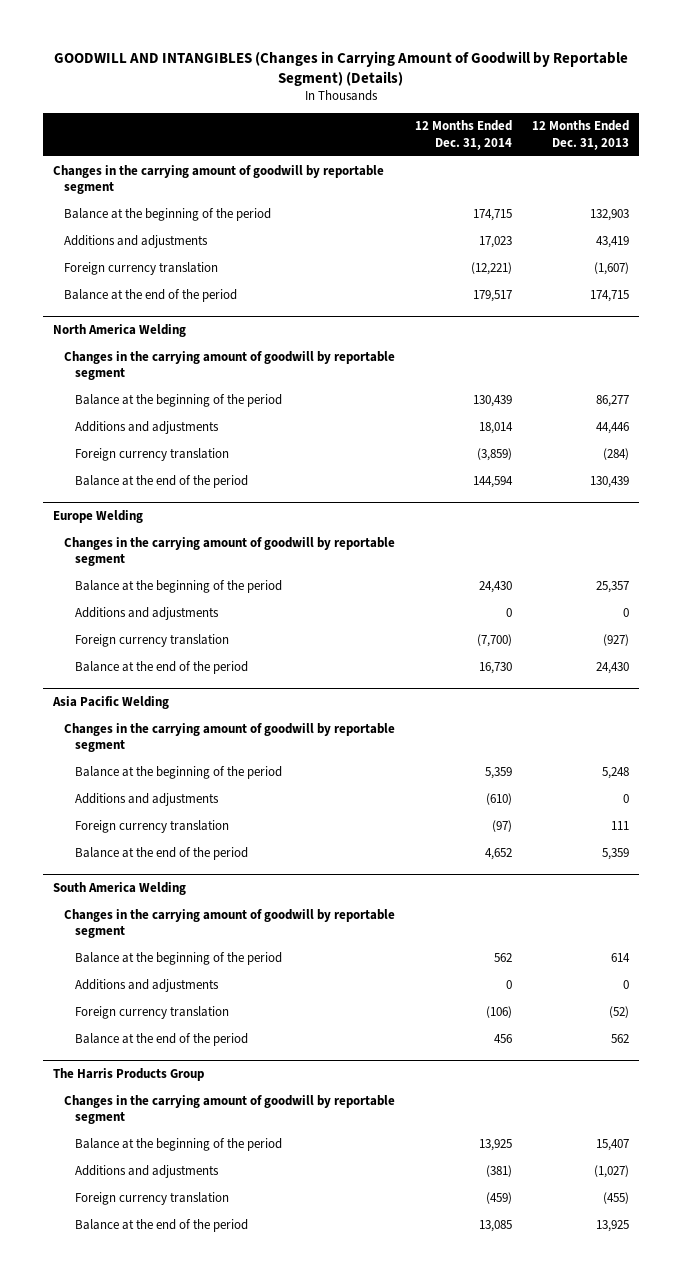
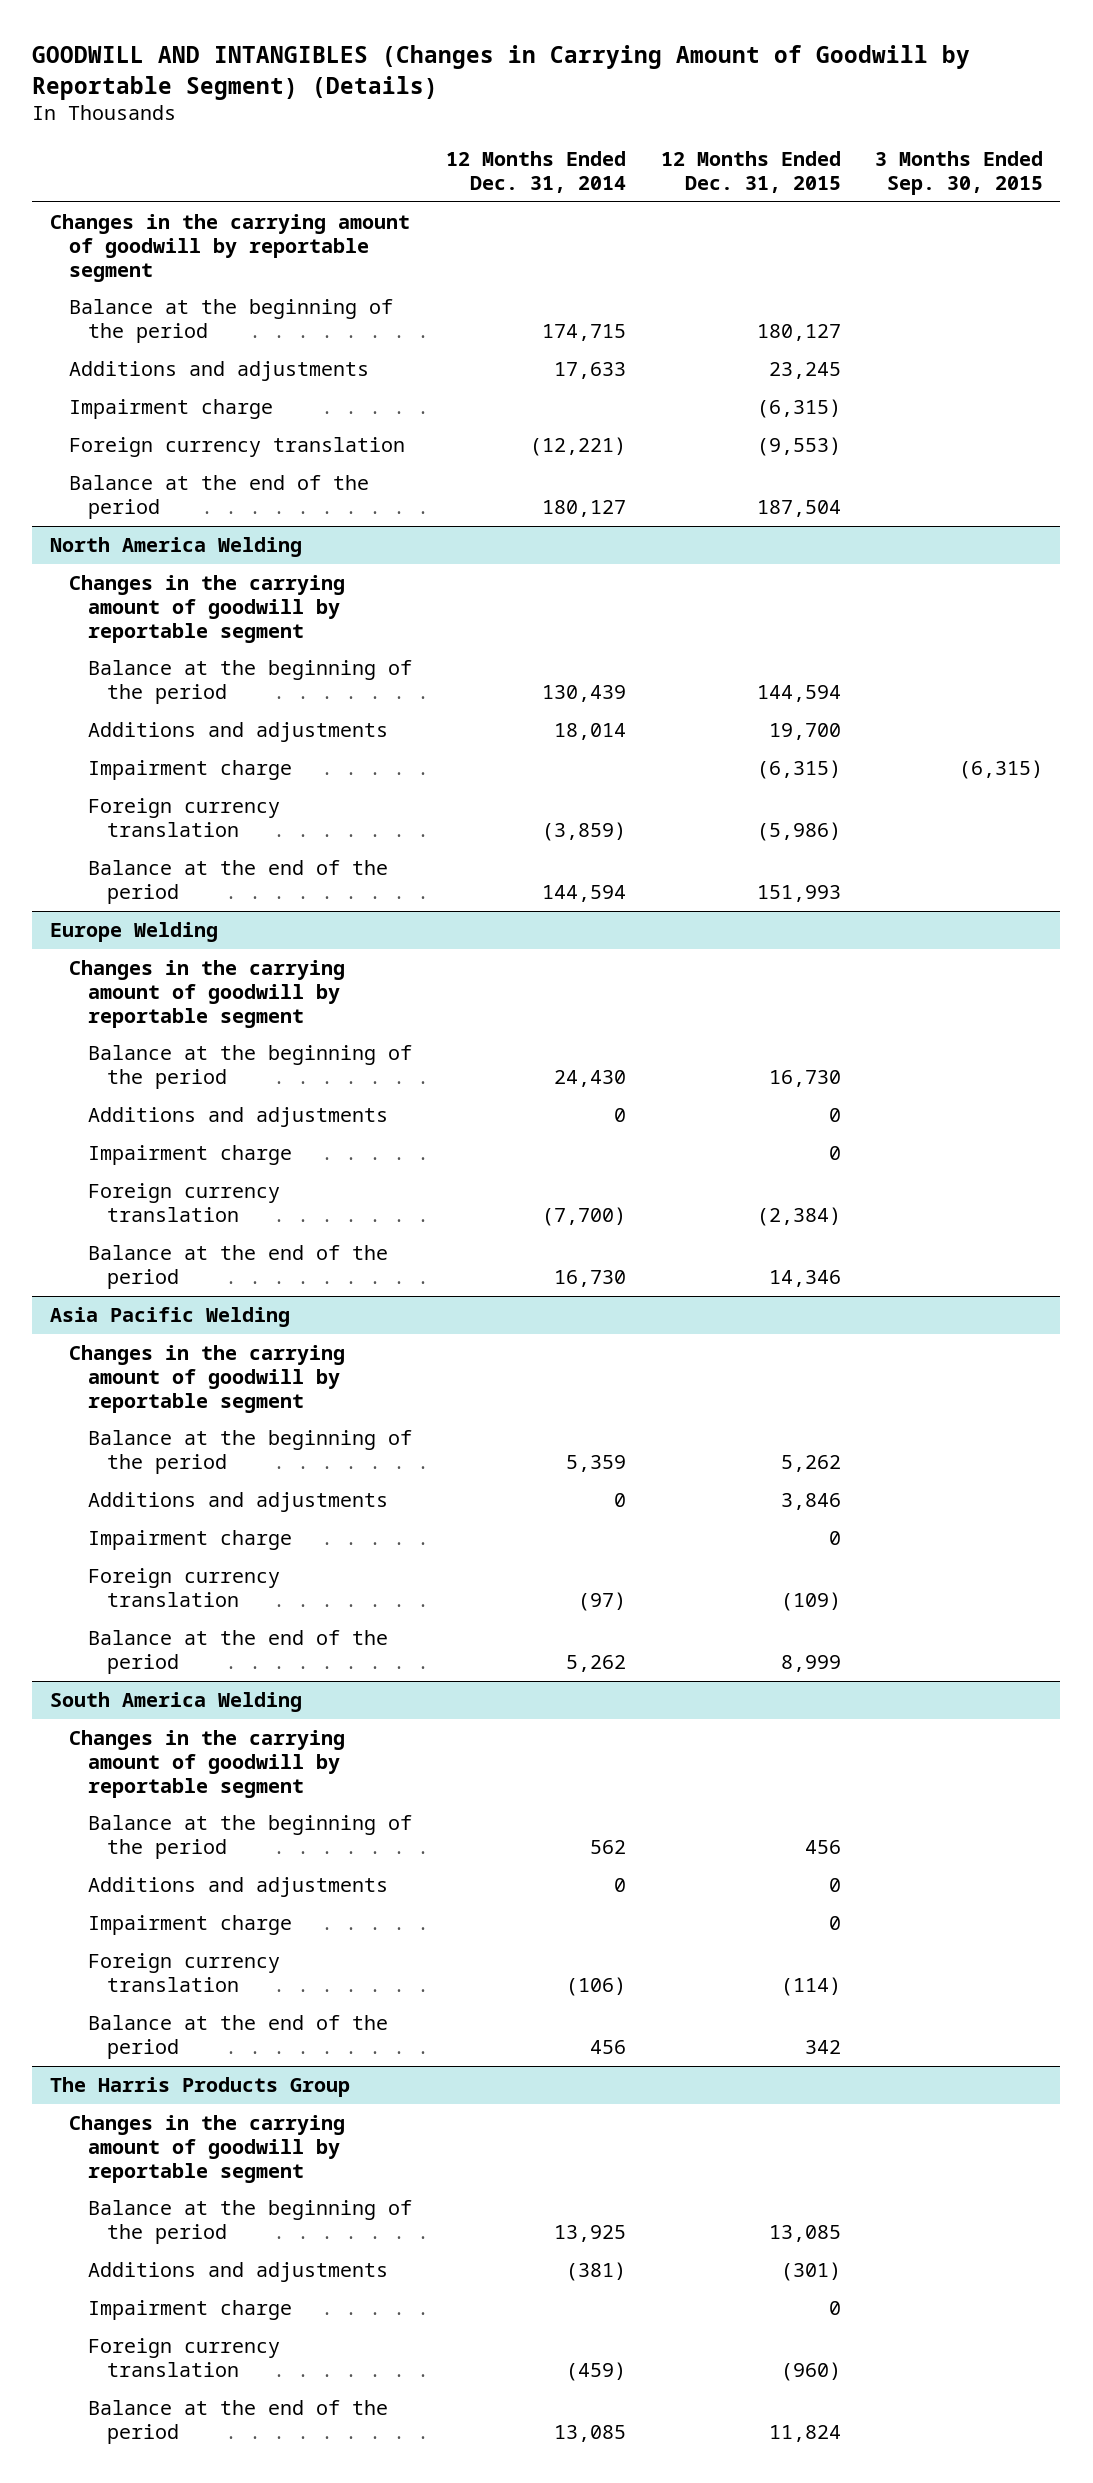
- | 12 Months Ended Dec. 31, 2014 | 12 Months Ended Dec. 31, 2013
+ | 12 Months Ended Dec. 31, 2014 | 12 Months Ended Dec. 31, 2015 | 3 Months Ended Sep. 30, 2015
- Additions and adjustments | 17,023 | 43,419
+ Additions and adjustments | 17,633 | 23,245 |
+ Impairment charge | | (6,315) |
- Balance at the end of the period | 179,517 | 174,715
+ Balance at the end of the period | 180,127 | 187,504 |
@ North America Welding
+ Impairment charge | | (6,315) | (6,315)
@ Europe Welding
+ Impairment charge | | 0 |
@ Asia Pacific Welding
- Additions and adjustments | (610) | 0
+ Additions and adjustments | 0 | 3,846 |
+ Impairment charge | | 0 |
- Balance at the end of the period | 4,652 | 5,359
+ Balance at the end of the period | 5,262 | 8,999 |
@ South America Welding
+ Impairment charge | | 0 |
@ The Harris Products Group
+ Impairment charge | | 0 |

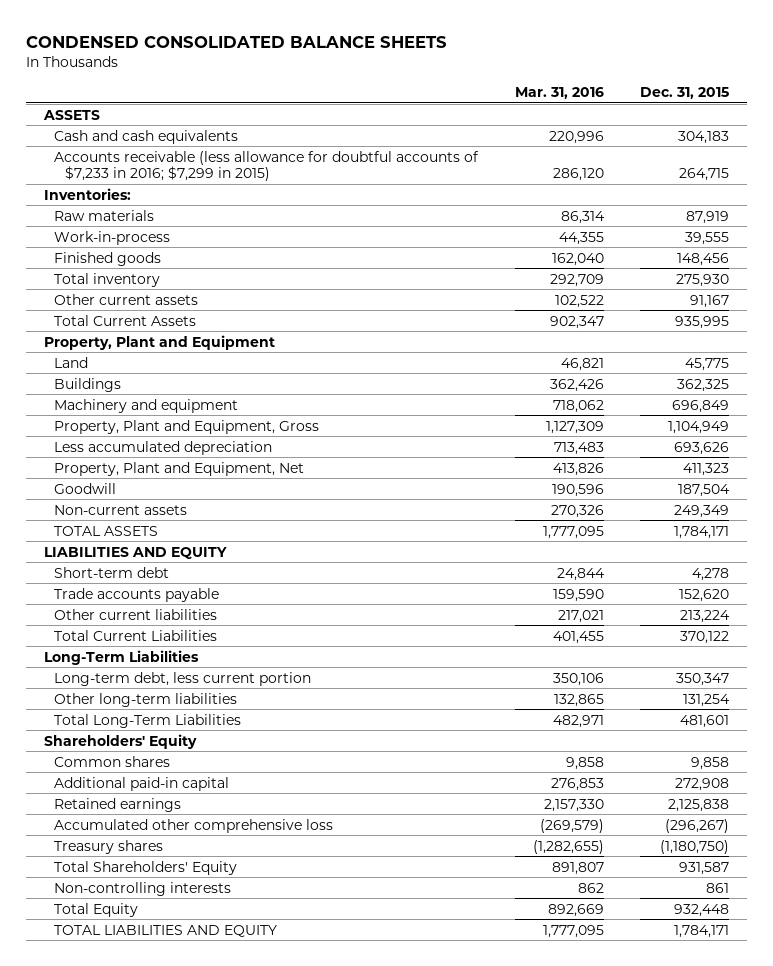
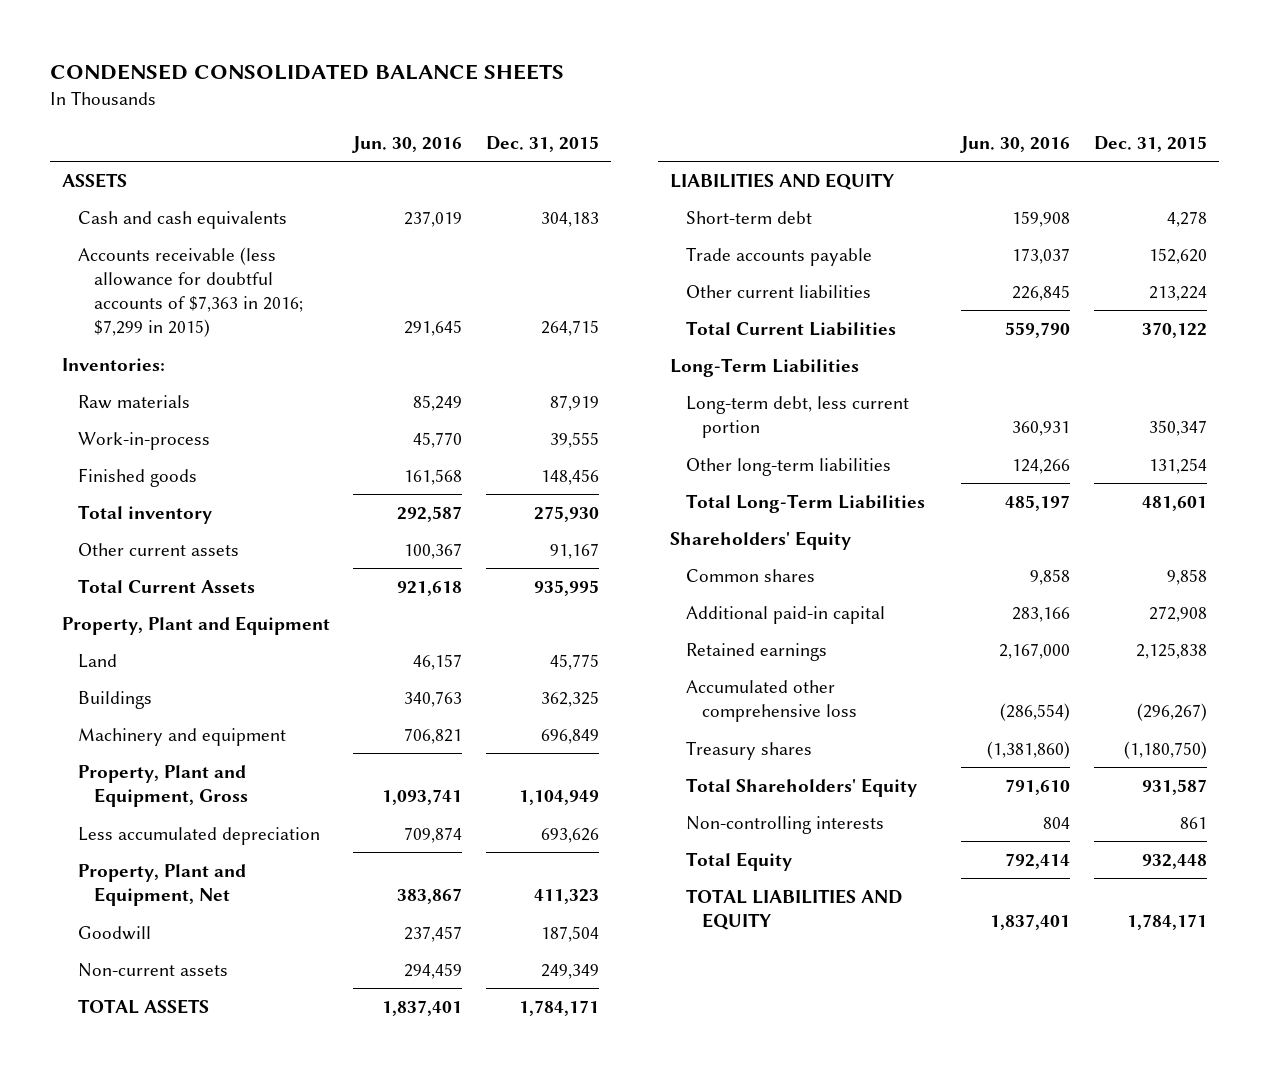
- | Mar. 31, 2016 | Dec. 31, 2015
+ | Jun. 30, 2016 | Dec. 31, 2015
- Accounts receivable (less allowance for doubtful accounts of $7,233 in 2016; $7,299 in 2015) | 286,120 | 264,715
+ Accounts receivable (less allowance for doubtful accounts of $7,363 in 2016; $7,299 in 2015) | 291,645 | 264,715

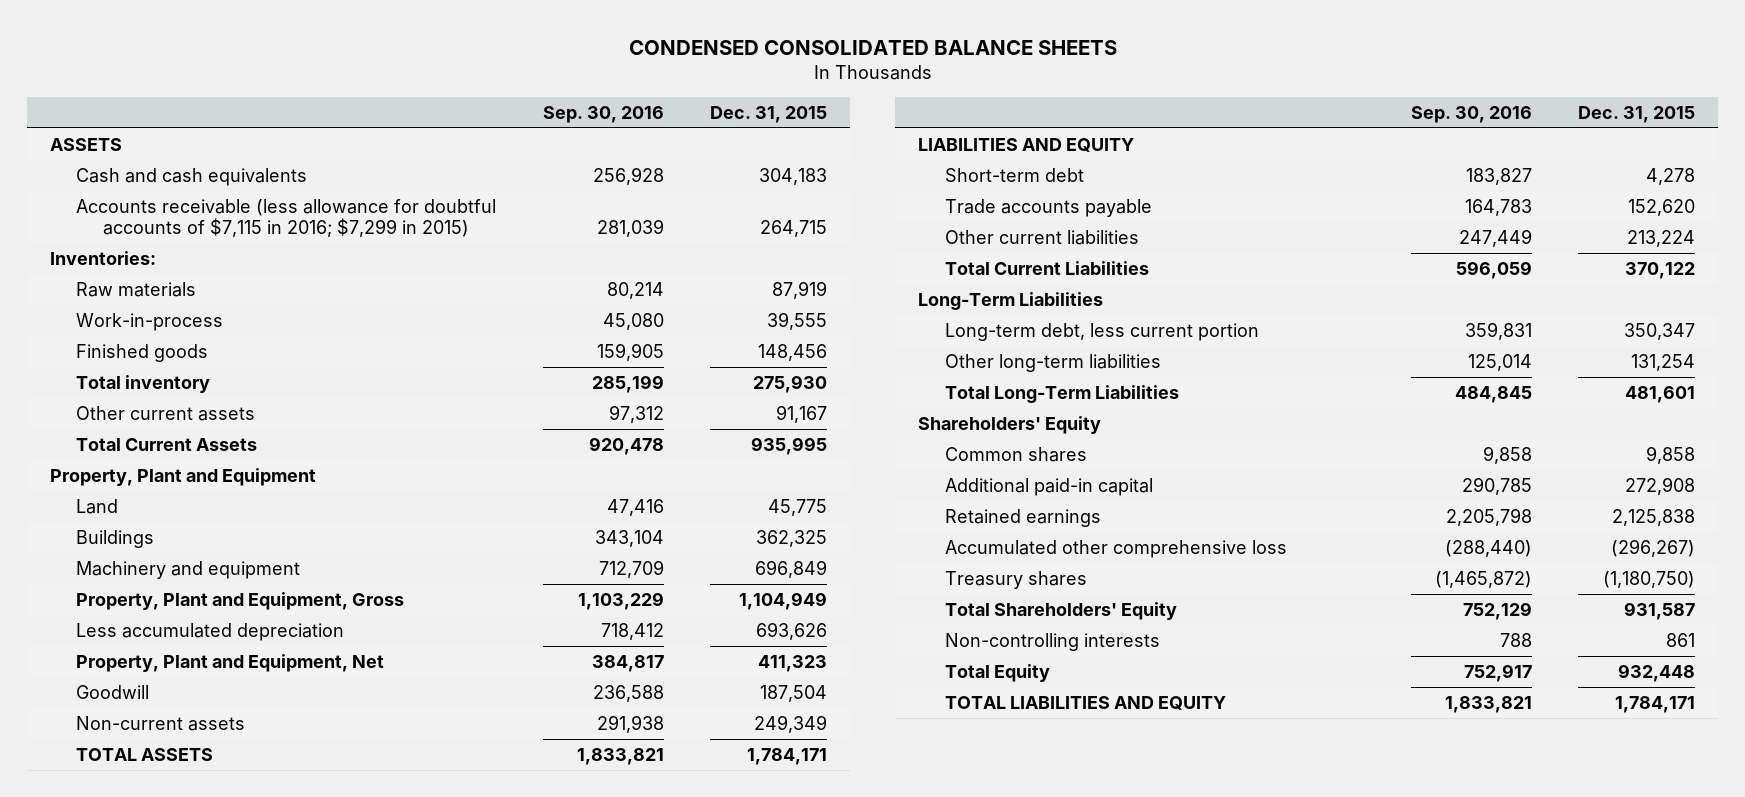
- | Jun. 30, 2016 | Dec. 31, 2015
+ | Sep. 30, 2016 | Dec. 31, 2015
- Accounts receivable (less allowance for doubtful accounts of $7,363 in 2016; $7,299 in 2015) | 291,645 | 264,715
+ Accounts receivable (less allowance for doubtful accounts of $7,115 in 2016; $7,299 in 2015) | 281,039 | 264,715

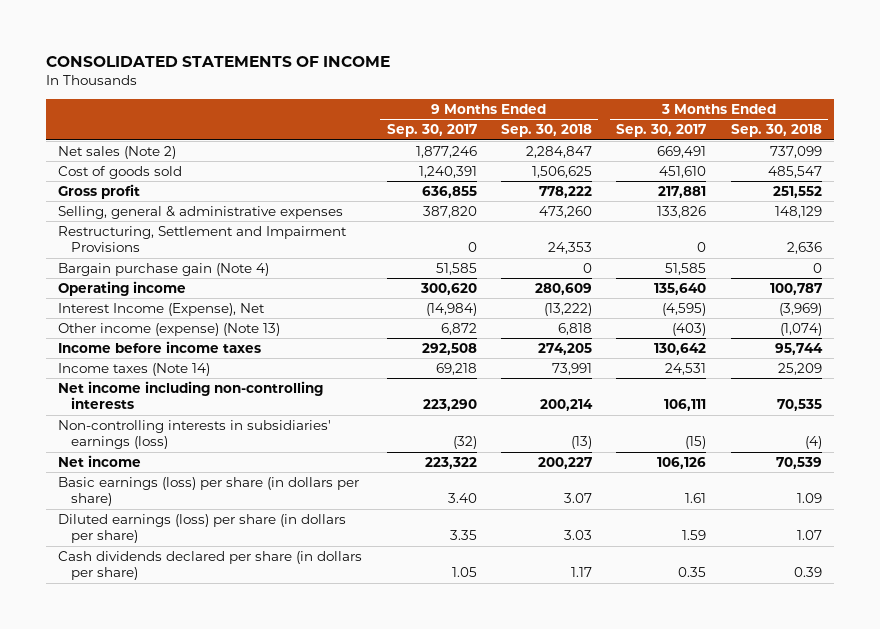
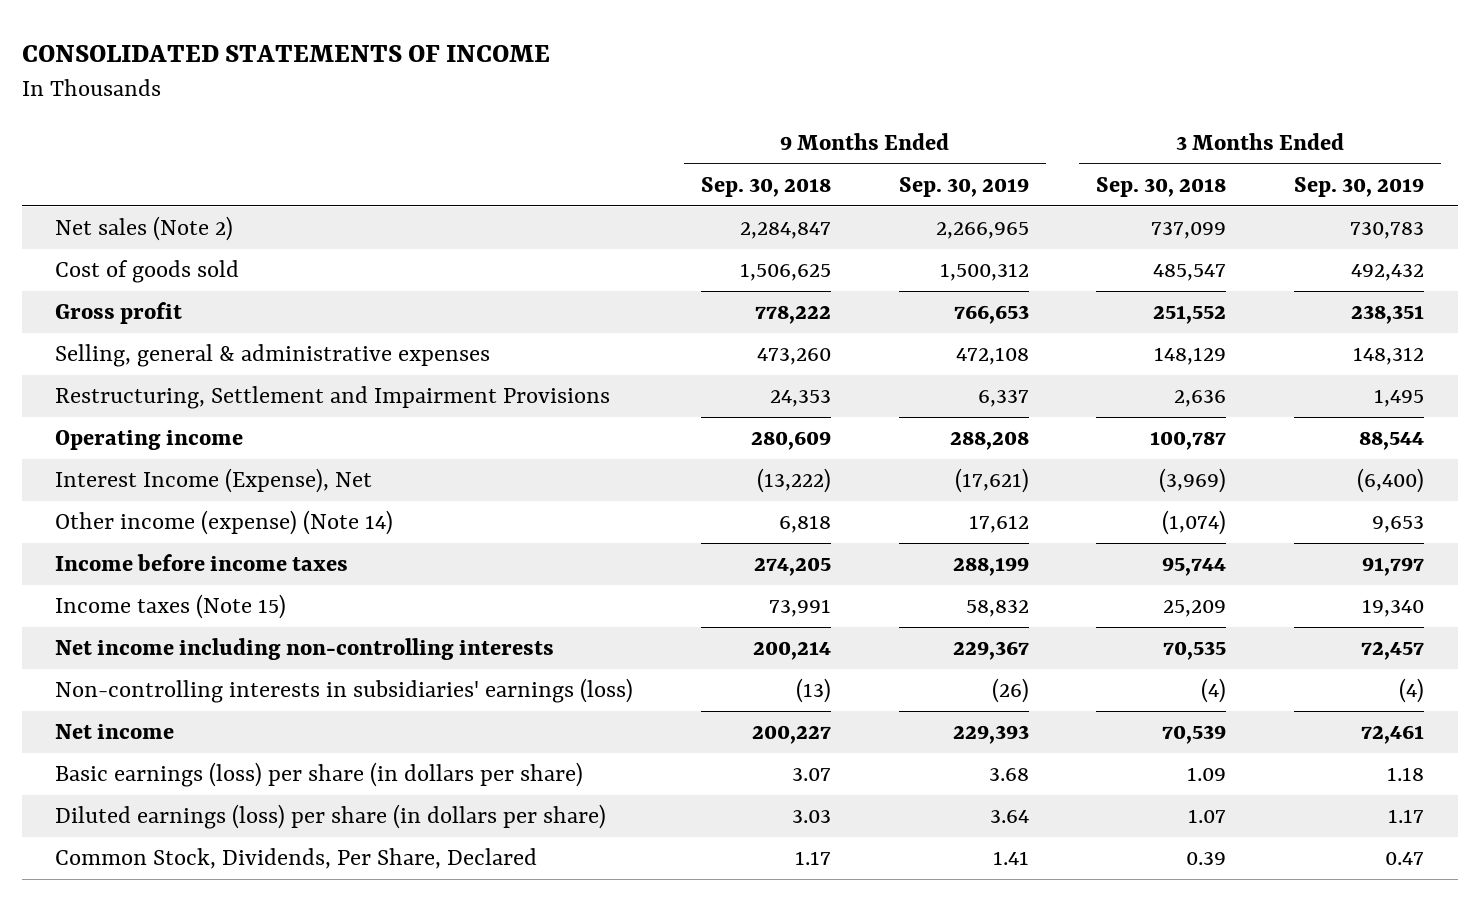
- | 9 Months Ended Sep. 30, 2017 | 9 Months Ended Sep. 30, 2018 | 3 Months Ended Sep. 30, 2017 | 3 Months Ended Sep. 30, 2018
+ | 9 Months Ended Sep. 30, 2018 | 9 Months Ended Sep. 30, 2019 | 3 Months Ended Sep. 30, 2018 | 3 Months Ended Sep. 30, 2019
- Bargain purchase gain (Note 4) | 51,585 | 0 | 51,585 | 0
- Other income (expense) (Note 13) | 6,872 | 6,818 | (403) | (1,074)
+ Other income (expense) (Note 14) | 6,818 | 17,612 | (1,074) | 9,653
- Income taxes (Note 14) | 69,218 | 73,991 | 24,531 | 25,209
+ Income taxes (Note 15) | 73,991 | 58,832 | 25,209 | 19,340
- Cash dividends declared per share (in dollars per share) | 1.05 | 1.17 | 0.35 | 0.39
+ Common Stock, Dividends, Per Share, Declared | 1.17 | 1.41 | 0.39 | 0.47

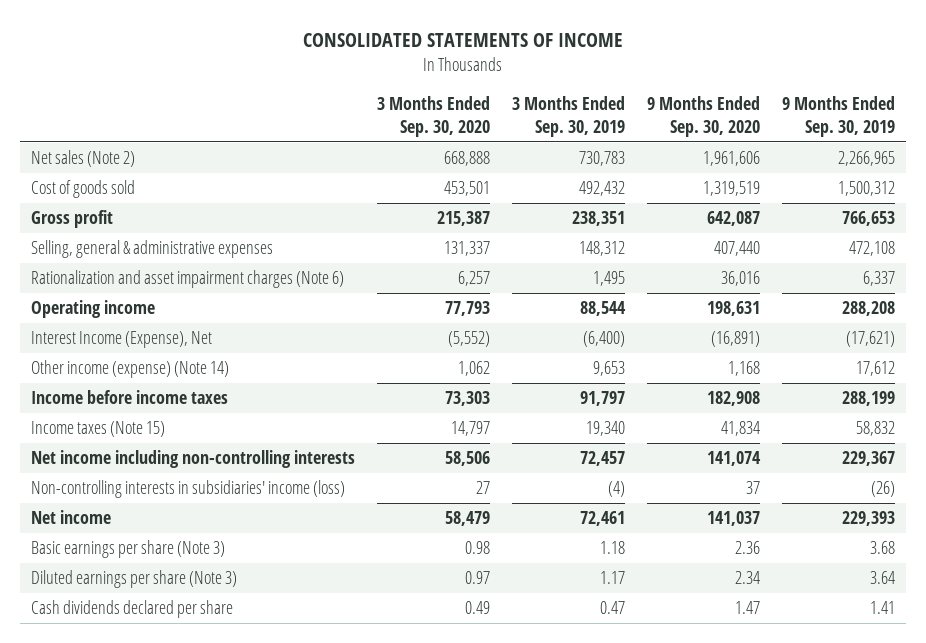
- | 9 Months Ended Sep. 30, 2018 | 9 Months Ended Sep. 30, 2019 | 3 Months Ended Sep. 30, 2018 | 3 Months Ended Sep. 30, 2019
+ | 3 Months Ended Sep. 30, 2020 | 3 Months Ended Sep. 30, 2019 | 9 Months Ended Sep. 30, 2020 | 9 Months Ended Sep. 30, 2019
- Restructuring, Settlement and Impairment Provisions | 24,353 | 6,337 | 2,636 | 1,495
+ Rationalization and asset impairment charges (Note 6) | 6,257 | 1,495 | 36,016 | 6,337
- Non-controlling interests in subsidiaries' earnings (loss) | (13) | (26) | (4) | (4)
+ Non-controlling interests in subsidiaries' income (loss) | 27 | (4) | 37 | (26)
- Basic earnings (loss) per share (in dollars per share) | 3.07 | 3.68 | 1.09 | 1.18
- Diluted earnings (loss) per share (in dollars per share) | 3.03 | 3.64 | 1.07 | 1.17
- Common Stock, Dividends, Per Share, Declared | 1.17 | 1.41 | 0.39 | 0.47
+ Basic earnings per share (Note 3) | 0.98 | 1.18 | 2.36 | 3.68
+ Diluted earnings per share (Note 3) | 0.97 | 1.17 | 2.34 | 3.64
+ Cash dividends declared per share | 0.49 | 0.47 | 1.47 | 1.41

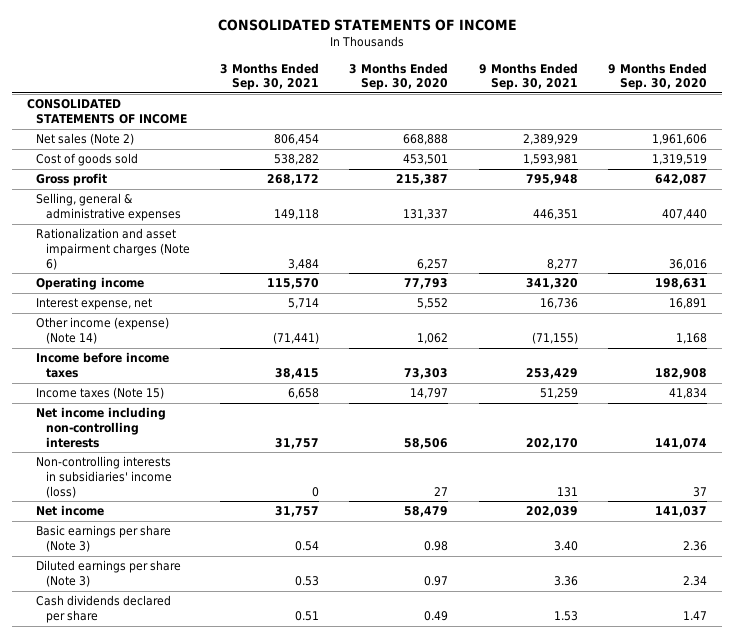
- | 3 Months Ended Sep. 30, 2020 | 3 Months Ended Sep. 30, 2019 | 9 Months Ended Sep. 30, 2020 | 9 Months Ended Sep. 30, 2019
+ | 3 Months Ended Sep. 30, 2021 | 3 Months Ended Sep. 30, 2020 | 9 Months Ended Sep. 30, 2021 | 9 Months Ended Sep. 30, 2020
+ CONSOLIDATED STATEMENTS OF INCOME
- Interest Income (Expense), Net | (5,552) | (6,400) | (16,891) | (17,621)
+ Interest expense, net | 5,714 | 5,552 | 16,736 | 16,891

